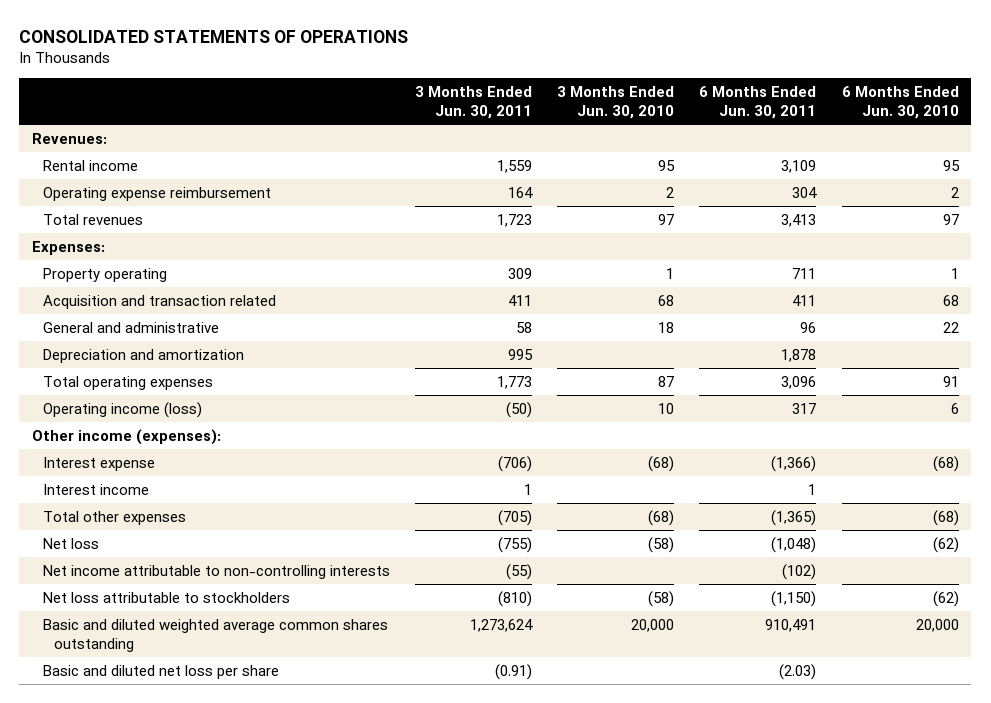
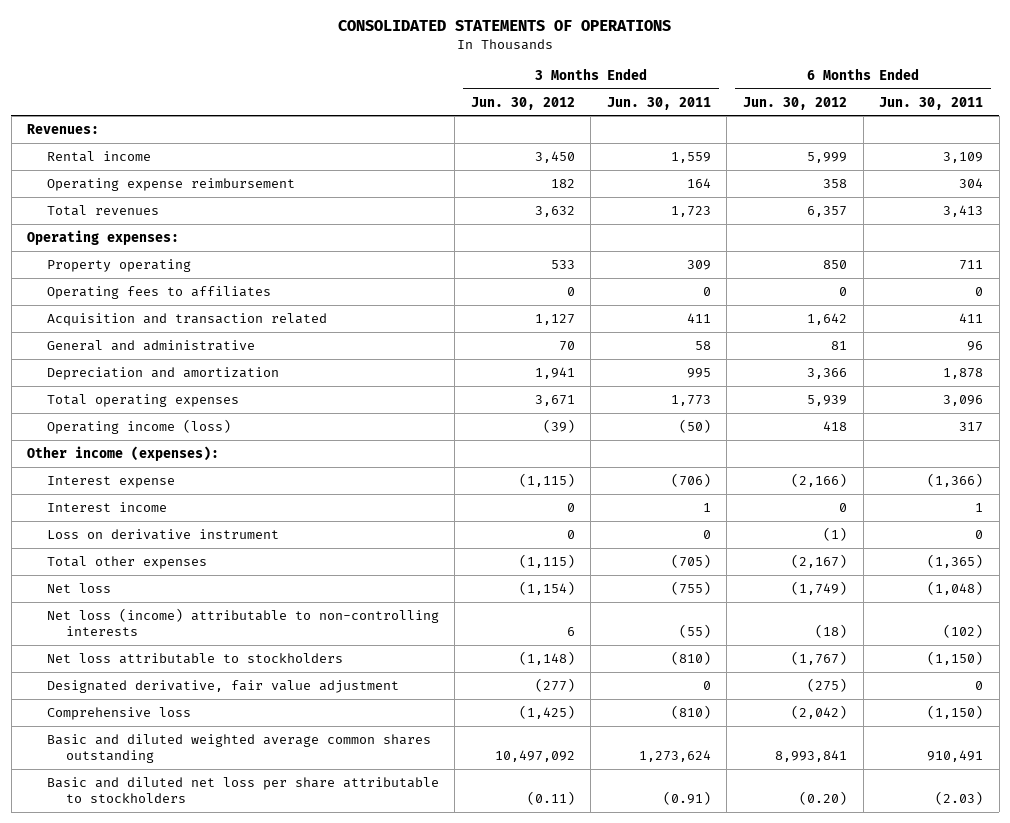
- | 3 Months Ended Jun. 30, 2011 | 3 Months Ended Jun. 30, 2010 | 6 Months Ended Jun. 30, 2011 | 6 Months Ended Jun. 30, 2010
+ | 3 Months Ended Jun. 30, 2012 | 3 Months Ended Jun. 30, 2011 | 6 Months Ended Jun. 30, 2012 | 6 Months Ended Jun. 30, 2011
- Expenses:
+ Operating expenses:
+ Operating fees to affiliates | 0 | 0 | 0 | 0
+ Loss on derivative instrument | 0 | 0 | (1) | 0
- Net income attributable to non-controlling interests | (55) | | (102) |
+ Net loss (income) attributable to non-controlling interests | 6 | (55) | (18) | (102)
+ Designated derivative, fair value adjustment | (277) | 0 | (275) | 0
+ Comprehensive loss | (1,425) | (810) | (2,042) | (1,150)
- Basic and diluted net loss per share | (0.91) | | (2.03) |
+ Basic and diluted net loss per share attributable to stockholders | (0.11) | (0.91) | (0.20) | (2.03)

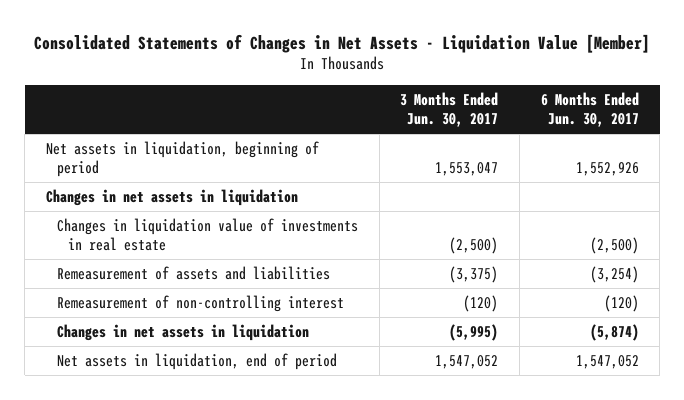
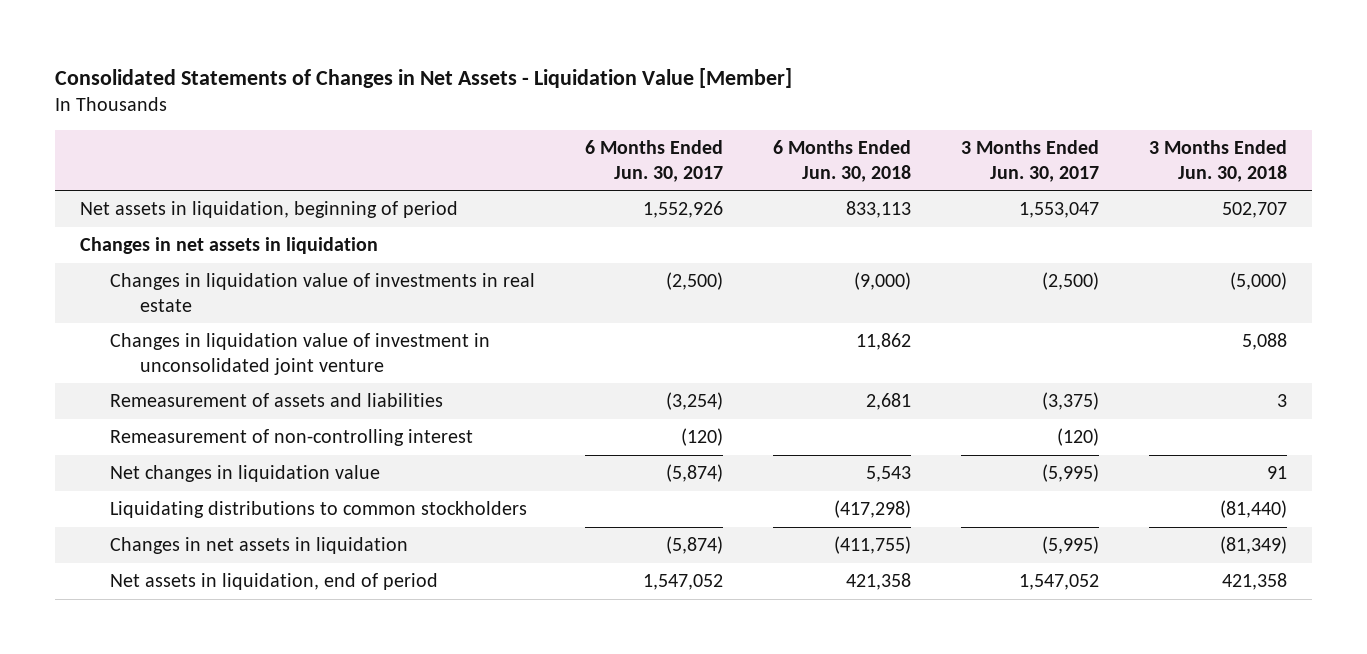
- | 3 Months Ended Jun. 30, 2017 | 6 Months Ended Jun. 30, 2017
+ | 6 Months Ended Jun. 30, 2017 | 6 Months Ended Jun. 30, 2018 | 3 Months Ended Jun. 30, 2017 | 3 Months Ended Jun. 30, 2018
+ Changes in liquidation value of investment in unconsolidated joint venture | | 11,862 | | 5,088
+ Net changes in liquidation value | (5,874) | 5,543 | (5,995) | 91
+ Liquidating distributions to common stockholders | | (417,298) | | (81,440)

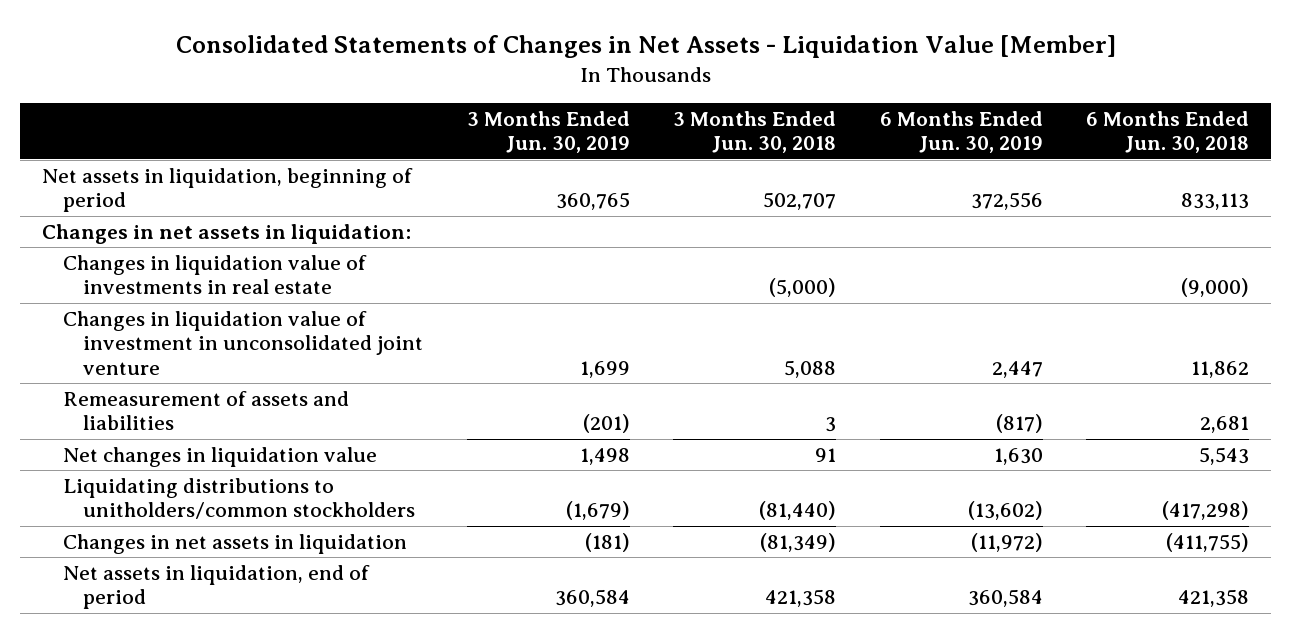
- | 6 Months Ended Jun. 30, 2017 | 6 Months Ended Jun. 30, 2018 | 3 Months Ended Jun. 30, 2017 | 3 Months Ended Jun. 30, 2018
+ | 3 Months Ended Jun. 30, 2019 | 3 Months Ended Jun. 30, 2018 | 6 Months Ended Jun. 30, 2019 | 6 Months Ended Jun. 30, 2018
- Changes in net assets in liquidation
+ Changes in net assets in liquidation:
- Remeasurement of non-controlling interest | (120) | | (120) |
- Liquidating distributions to common stockholders | | (417,298) | | (81,440)
+ Liquidating distributions to unitholders/common stockholders | (1,679) | (81,440) | (13,602) | (417,298)

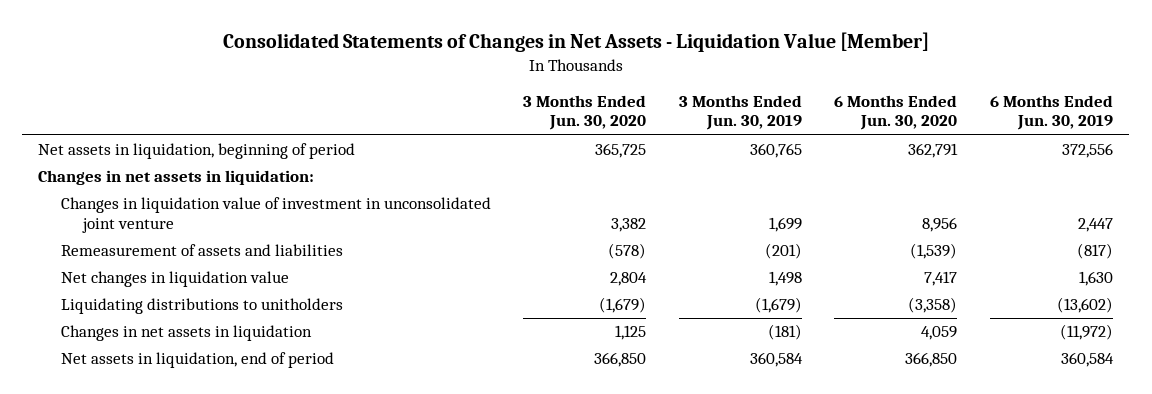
- | 3 Months Ended Jun. 30, 2019 | 3 Months Ended Jun. 30, 2018 | 6 Months Ended Jun. 30, 2019 | 6 Months Ended Jun. 30, 2018
+ | 3 Months Ended Jun. 30, 2020 | 3 Months Ended Jun. 30, 2019 | 6 Months Ended Jun. 30, 2020 | 6 Months Ended Jun. 30, 2019
- Changes in liquidation value of investments in real estate | | (5,000) | | (9,000)
- Liquidating distributions to unitholders/common stockholders | (1,679) | (81,440) | (13,602) | (417,298)
+ Liquidating distributions to unitholders | (1,679) | (1,679) | (3,358) | (13,602)

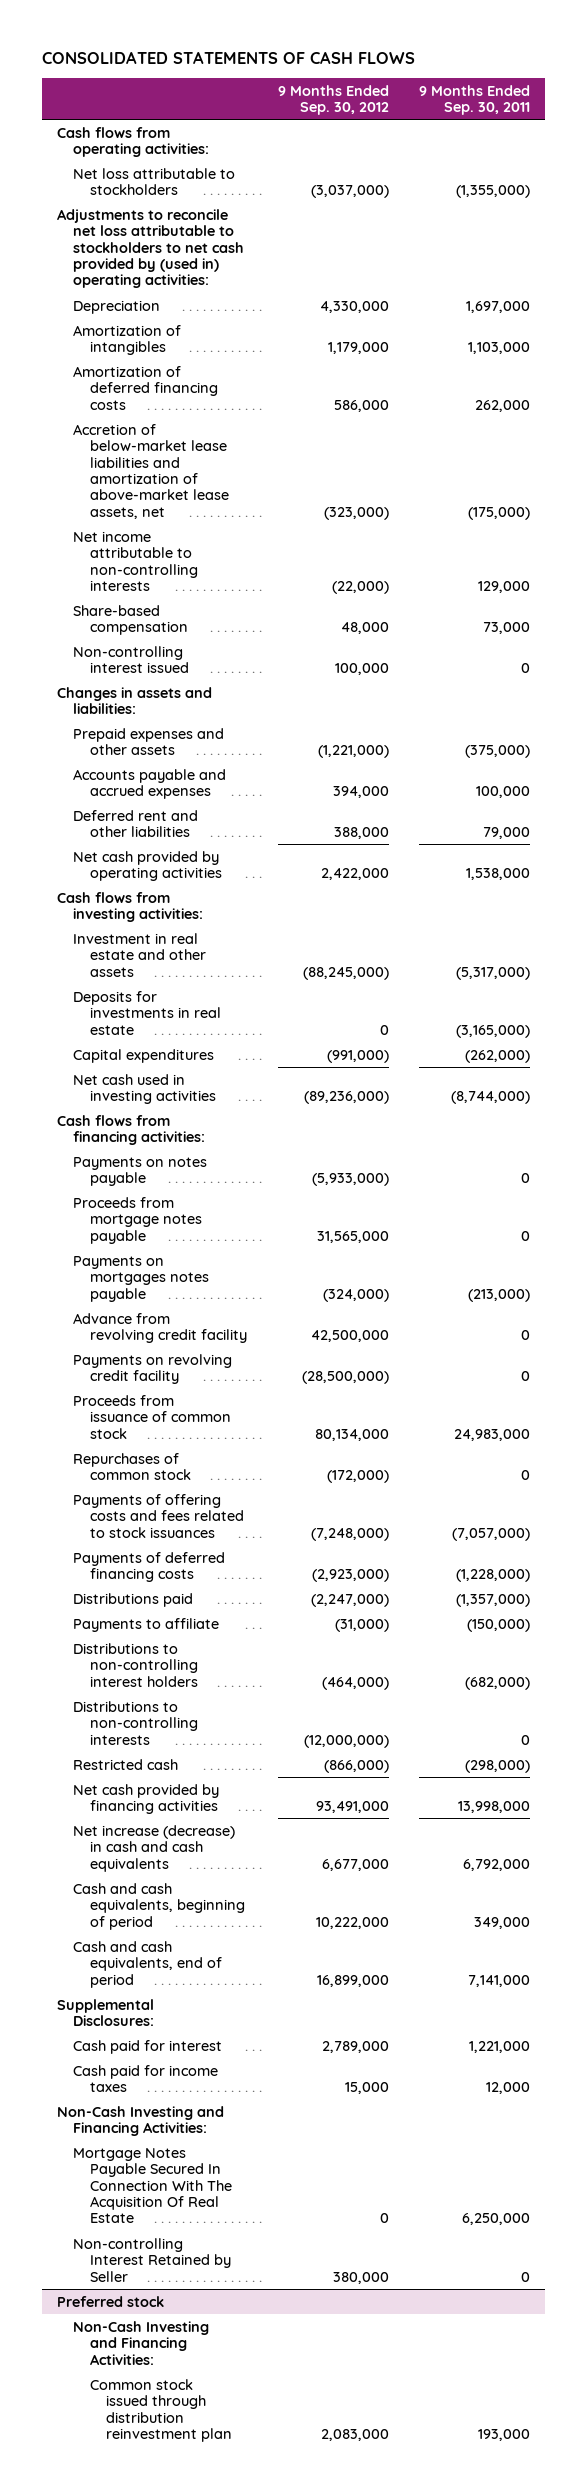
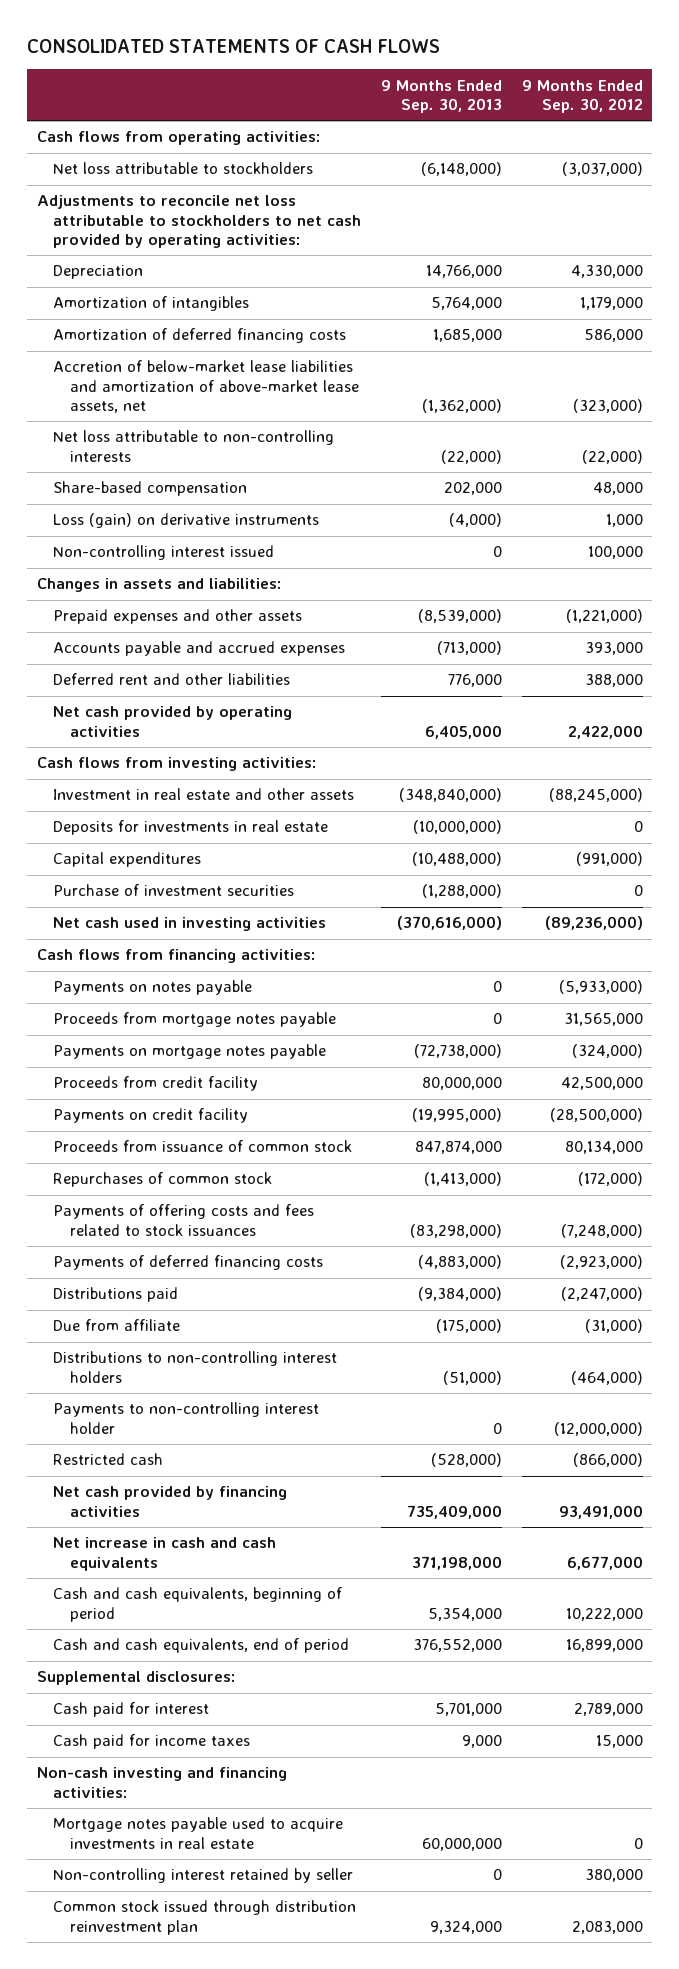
- | 9 Months Ended Sep. 30, 2012 | 9 Months Ended Sep. 30, 2011
+ | 9 Months Ended Sep. 30, 2013 | 9 Months Ended Sep. 30, 2012
- Adjustments to reconcile net loss attributable to stockholders to net cash provided by (used in) operating activities:
+ Adjustments to reconcile net loss attributable to stockholders to net cash provided by operating activities:
- Net income attributable to non-controlling interests | (22,000) | 129,000
+ Net loss attributable to non-controlling interests | (22,000) | (22,000)
+ Loss (gain) on derivative instruments | (4,000) | 1,000
- Accounts payable and accrued expenses | 394,000 | 100,000
+ Accounts payable and accrued expenses | (713,000) | 393,000
+ Purchase of investment securities | (1,288,000) | 0
- Payments on mortgages notes payable | (324,000) | (213,000)
- Advance from revolving credit facility | 42,500,000 | 0
- Payments on revolving credit facility | (28,500,000) | 0
+ Payments on mortgage notes payable | (72,738,000) | (324,000)
+ Proceeds from credit facility | 80,000,000 | 42,500,000
+ Payments on credit facility | (19,995,000) | (28,500,000)
- Payments to affiliate | (31,000) | (150,000)
+ Due from affiliate | (175,000) | (31,000)
- Distributions to non-controlling interests | (12,000,000) | 0
+ Payments to non-controlling interest holder | 0 | (12,000,000)
- Net increase (decrease) in cash and cash equivalents | 6,677,000 | 6,792,000
+ Net increase in cash and cash equivalents | 371,198,000 | 6,677,000
- Supplemental Disclosures:
+ Supplemental disclosures:
- Non-Cash Investing and Financing Activities:
- Mortgage Notes Payable Secured In Connection With The Acquisition Of Real Estate | 0 | 6,250,000
- Non-controlling Interest Retained by Seller | 380,000 | 0
- Preferred stock
- Non-Cash Investing and Financing Activities:
+ Non-cash investing and financing activities:
+ Mortgage notes payable used to acquire investments in real estate | 60,000,000 | 0
+ Non-controlling interest retained by seller | 0 | 380,000

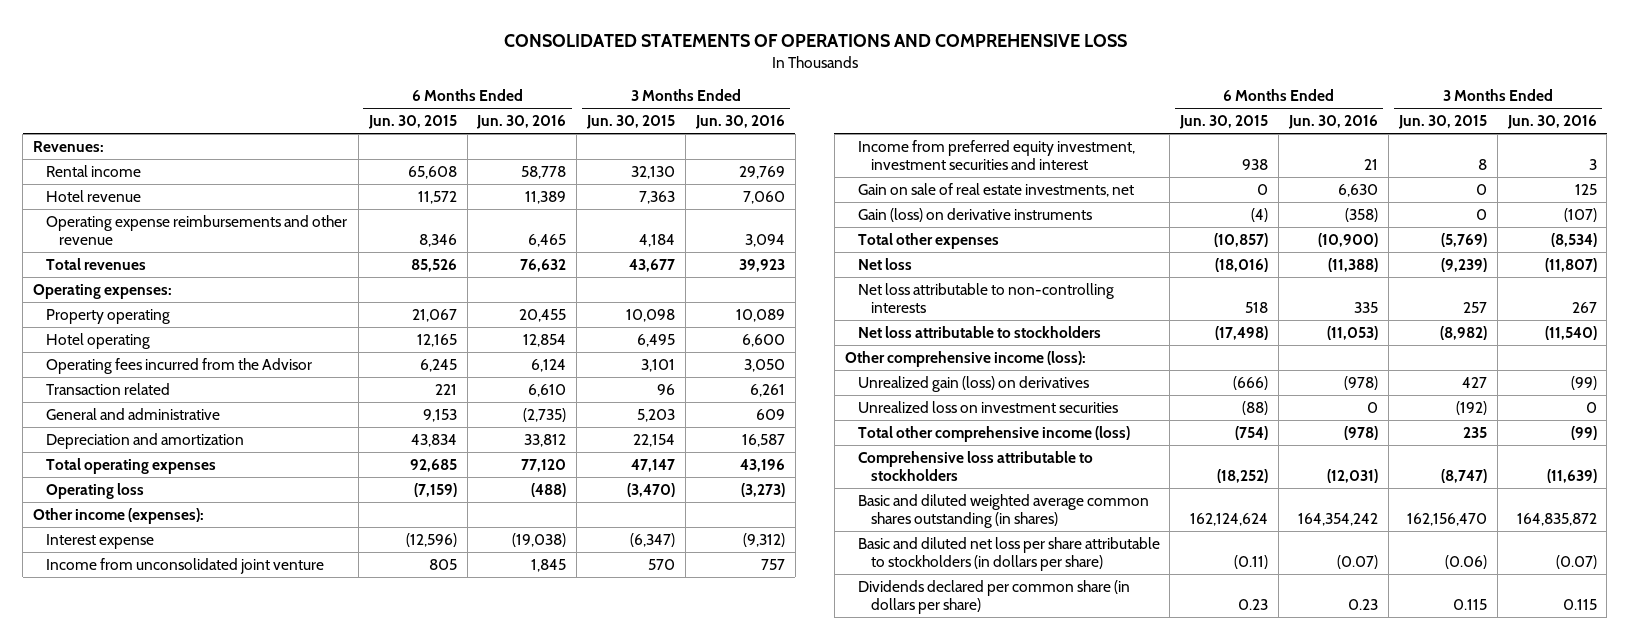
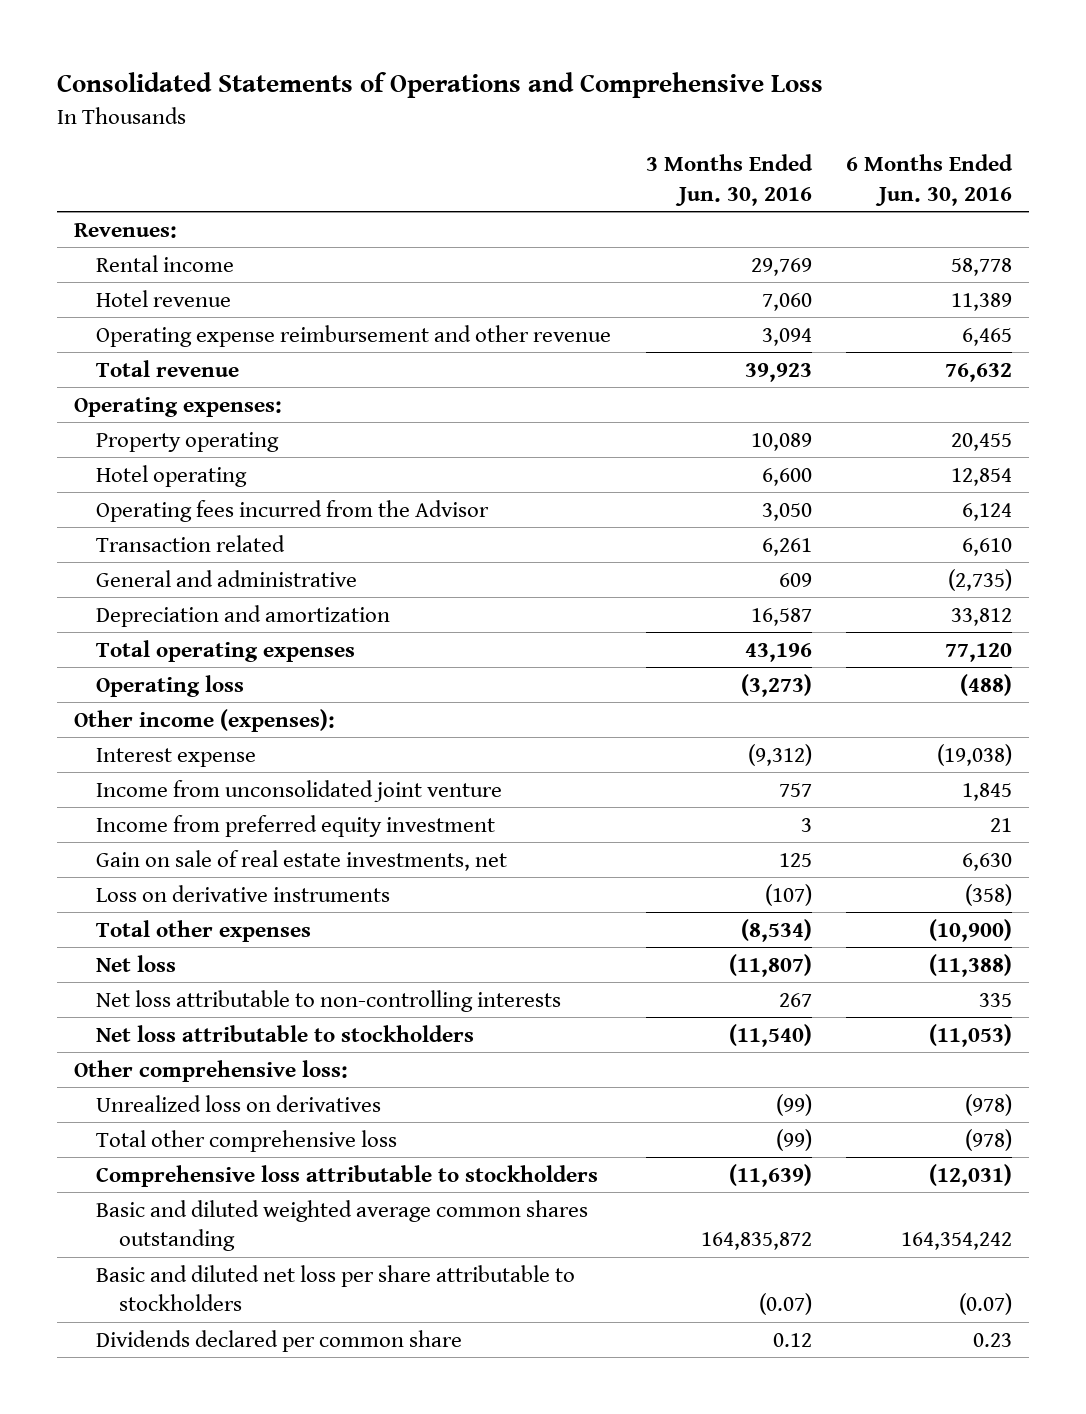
- CONSOLIDATED STATEMENTS OF OPERATIONS AND COMPREHENSIVE LOSS
+ Consolidated Statements of Operations and Comprehensive Loss
- | 6 Months Ended Jun. 30, 2015 | 6 Months Ended Jun. 30, 2016 | 3 Months Ended Jun. 30, 2015 | 3 Months Ended Jun. 30, 2016
+ | 3 Months Ended Jun. 30, 2016 | 6 Months Ended Jun. 30, 2016
- Operating expense reimbursements and other revenue | 8,346 | 6,465 | 4,184 | 3,094
- Total revenues | 85,526 | 76,632 | 43,677 | 39,923
+ Operating expense reimbursement and other revenue | 3,094 | 6,465
+ Total revenue | 39,923 | 76,632
- Income from preferred equity investment, investment securities and interest | 938 | 21 | 8 | 3
+ Income from preferred equity investment | 3 | 21
- Gain (loss) on derivative instruments | (4) | (358) | 0 | (107)
+ Loss on derivative instruments | (107) | (358)
- Other comprehensive income (loss):
- Unrealized gain (loss) on derivatives | (666) | (978) | 427 | (99)
- Unrealized loss on investment securities | (88) | 0 | (192) | 0
- Total other comprehensive income (loss) | (754) | (978) | 235 | (99)
+ Other comprehensive loss:
+ Unrealized loss on derivatives | (99) | (978)
+ Total other comprehensive loss | (99) | (978)
- Basic and diluted weighted average common shares outstanding (in shares) | 162,124,624 | 164,354,242 | 162,156,470 | 164,835,872
- Basic and diluted net loss per share attributable to stockholders (in dollars per share) | (0.11) | (0.07) | (0.06) | (0.07)
- Dividends declared per common share (in dollars per share) | 0.23 | 0.23 | 0.115 | 0.115
+ Basic and diluted weighted average common shares outstanding | 164,835,872 | 164,354,242
+ Basic and diluted net loss per share attributable to stockholders | (0.07) | (0.07)
+ Dividends declared per common share | 0.12 | 0.23

